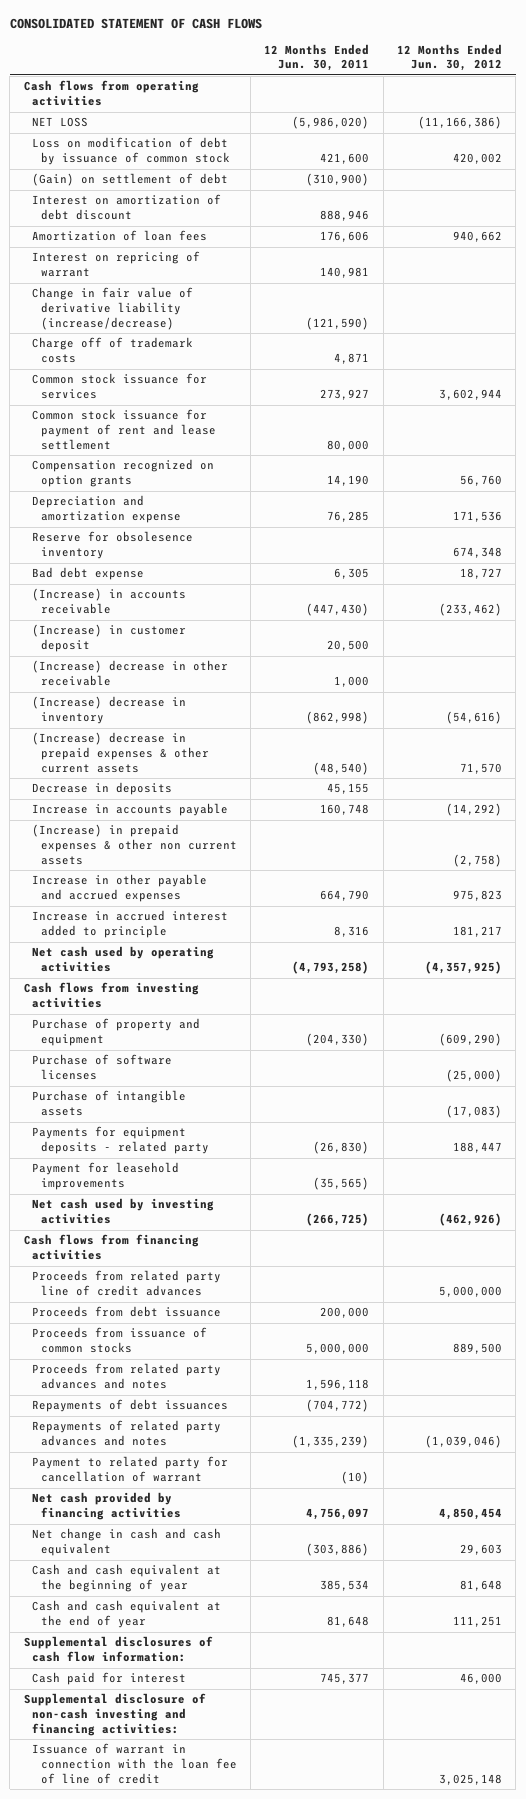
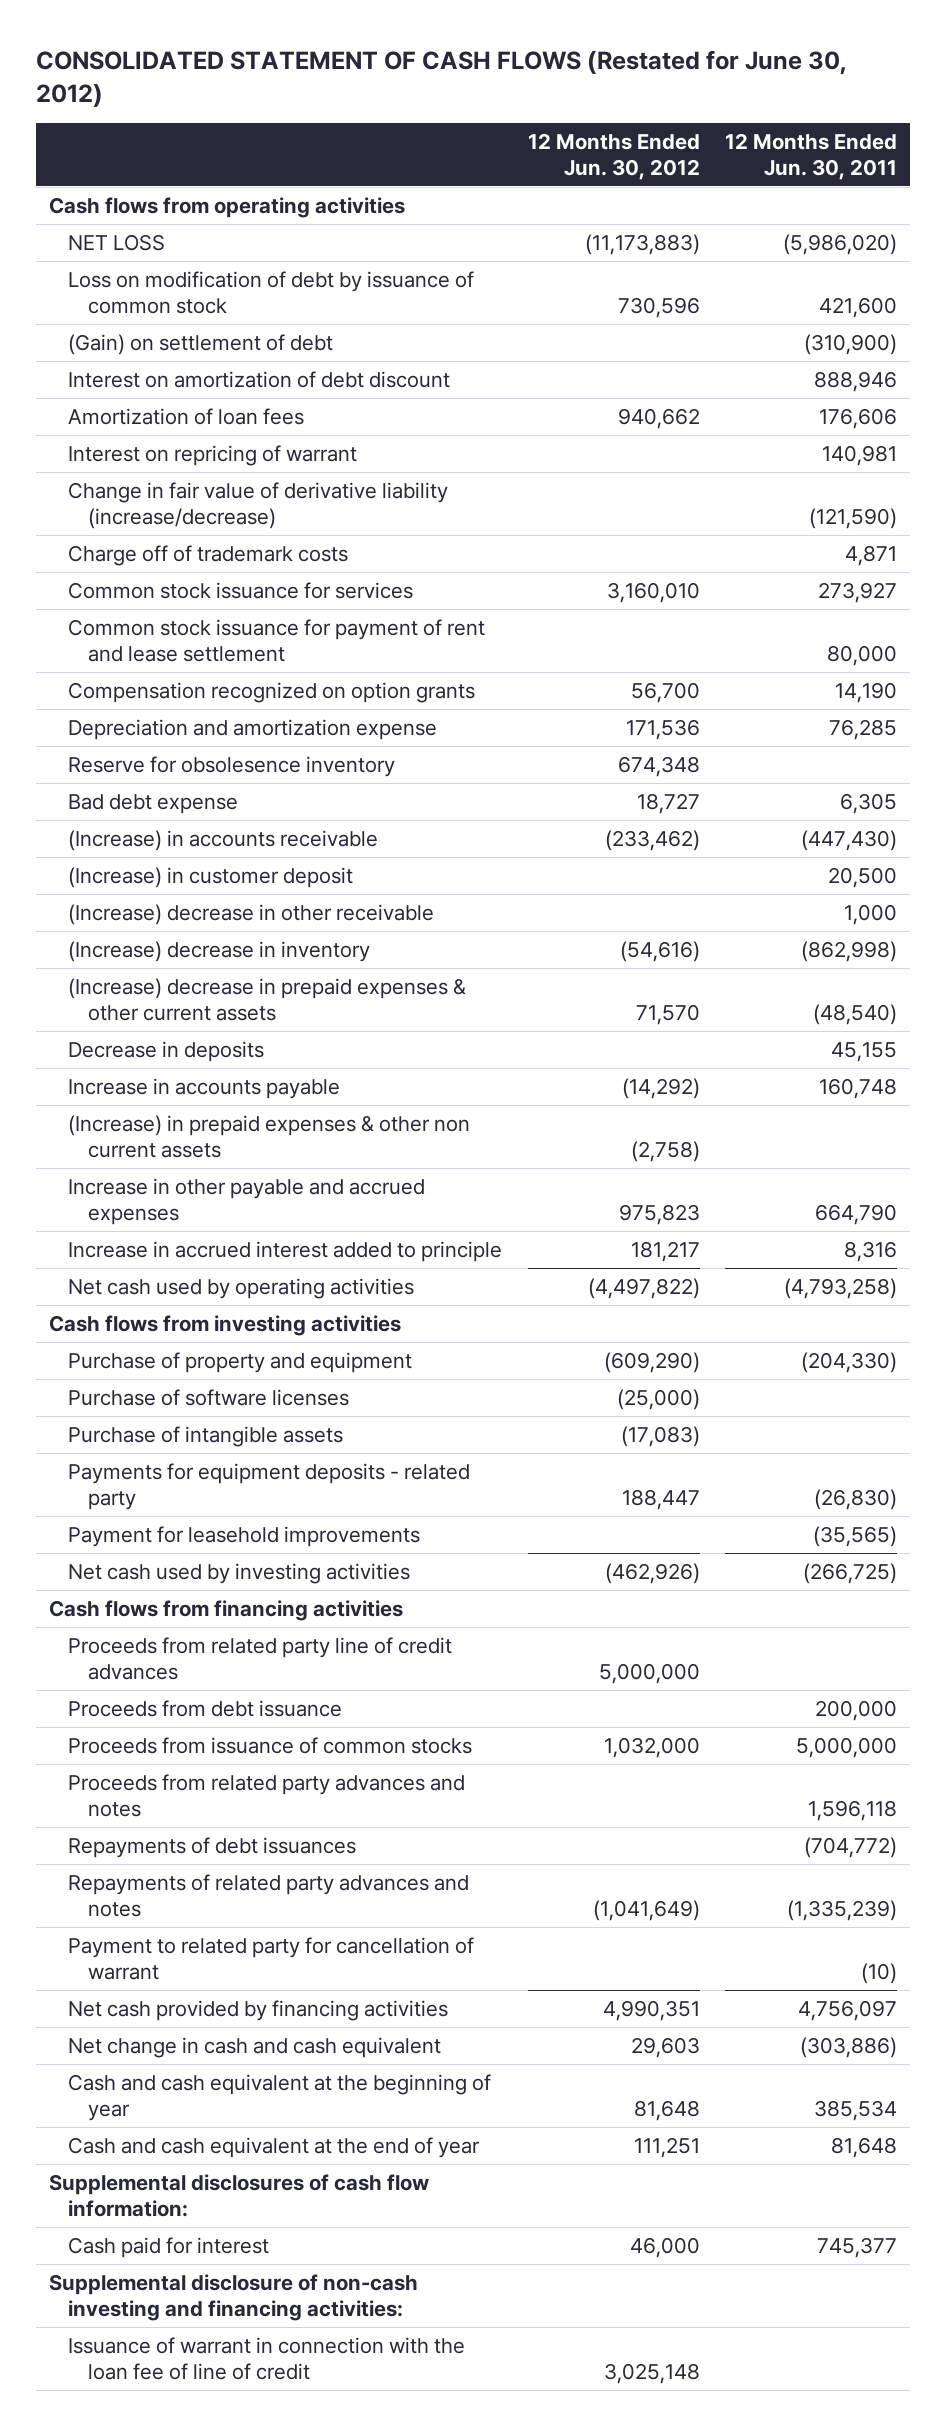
- CONSOLIDATED STATEMENT OF CASH FLOWS
+ CONSOLIDATED STATEMENT OF CASH FLOWS (Restated for June 30, 2012)
- | 12 Months Ended Jun. 30, 2011 | 12 Months Ended Jun. 30, 2012
+ | 12 Months Ended Jun. 30, 2012 | 12 Months Ended Jun. 30, 2011
- NET LOSS | (5,986,020) | (11,166,386)
- Loss on modification of debt by issuance of common stock | 421,600 | 420,002
+ NET LOSS | (11,173,883) | (5,986,020)
+ Loss on modification of debt by issuance of common stock | 730,596 | 421,600
- Common stock issuance for services | 273,927 | 3,602,944
+ Common stock issuance for services | 3,160,010 | 273,927
- Compensation recognized on option grants | 14,190 | 56,760
+ Compensation recognized on option grants | 56,700 | 14,190
- Net cash used by operating activities | (4,793,258) | (4,357,925)
+ Net cash used by operating activities | (4,497,822) | (4,793,258)
- Proceeds from issuance of common stocks | 5,000,000 | 889,500
+ Proceeds from issuance of common stocks | 1,032,000 | 5,000,000
- Repayments of related party advances and notes | (1,335,239) | (1,039,046)
+ Repayments of related party advances and notes | (1,041,649) | (1,335,239)
- Net cash provided by financing activities | 4,756,097 | 4,850,454
+ Net cash provided by financing activities | 4,990,351 | 4,756,097

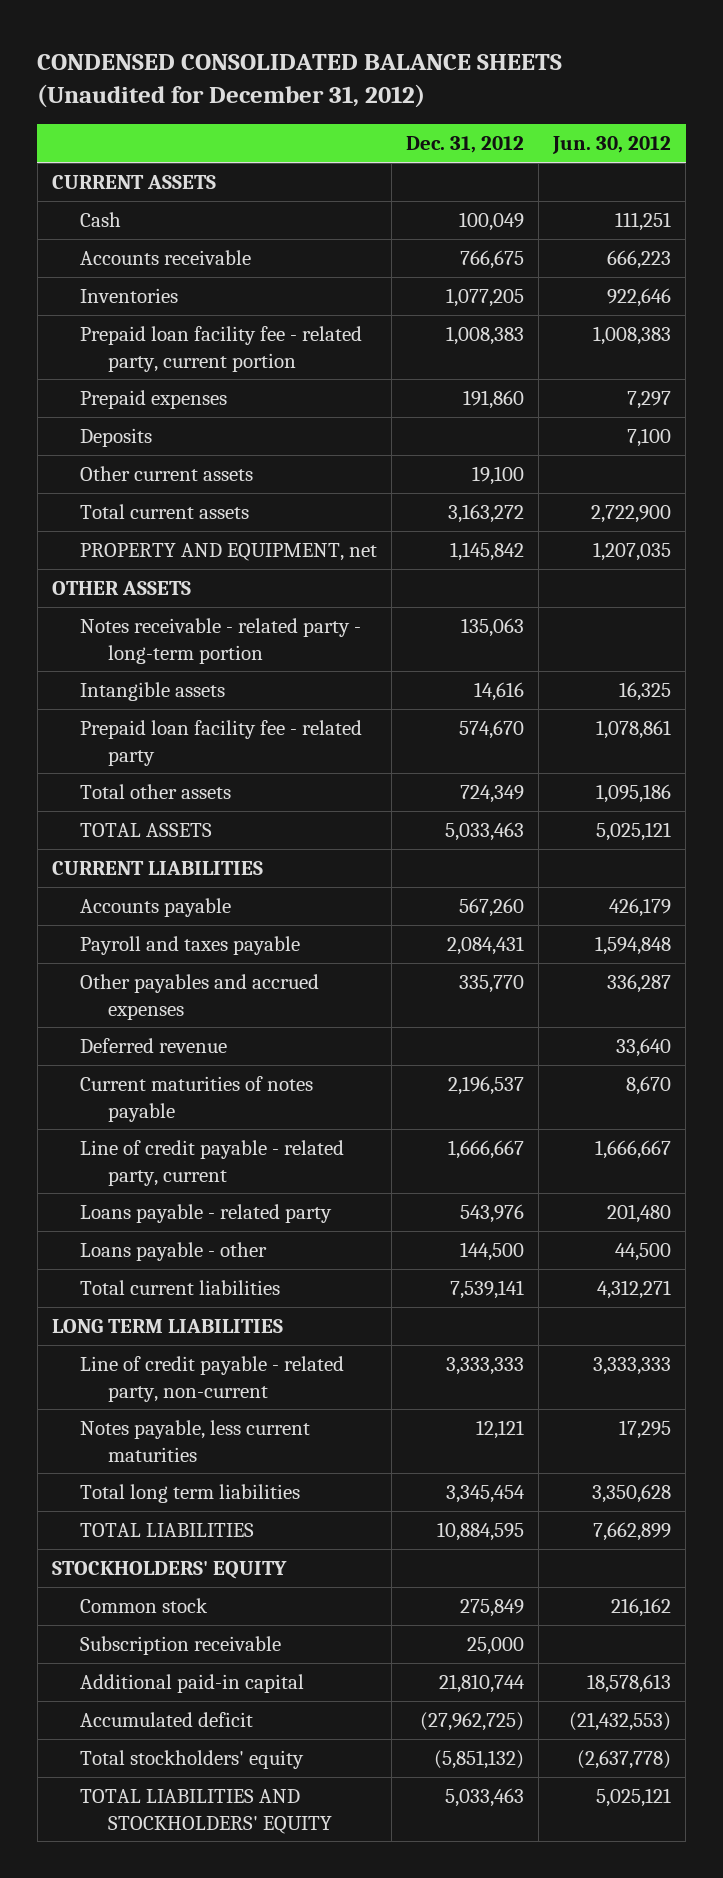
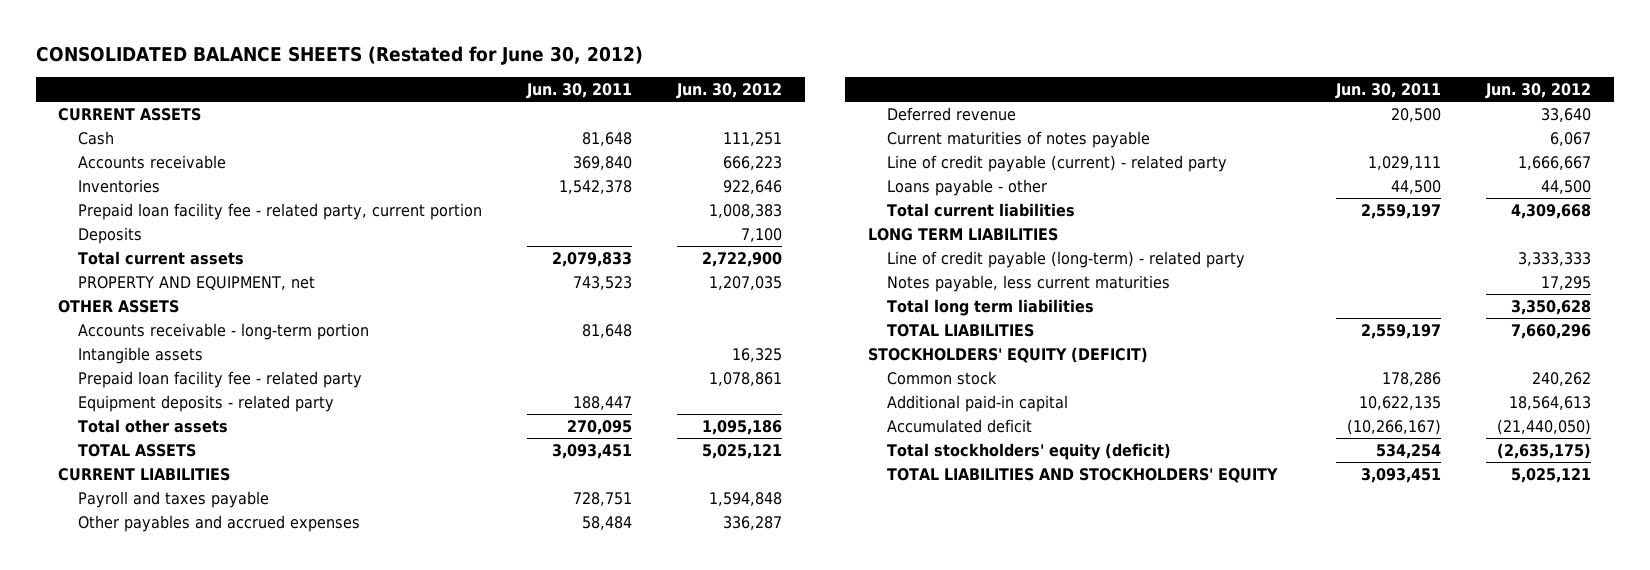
- CONDENSED CONSOLIDATED BALANCE SHEETS (Unaudited for December 31, 2012)
+ CONSOLIDATED BALANCE SHEETS (Restated for June 30, 2012)
- | Dec. 31, 2012 | Jun. 30, 2012
+ | Jun. 30, 2011 | Jun. 30, 2012
- Prepaid expenses | 191,860 | 7,297
- Other current assets | 19,100 |
- Notes receivable - related party - long-term portion | 135,063 |
+ Accounts receivable - long-term portion | 81,648 |
+ Equipment deposits - related party | 188,447 |
- Accounts payable | 567,260 | 426,179
- Current maturities of notes payable | 2,196,537 | 8,670
- Line of credit payable - related party, current | 1,666,667 | 1,666,667
- Loans payable - related party | 543,976 | 201,480
+ Current maturities of notes payable | | 6,067
+ Line of credit payable (current) - related party | 1,029,111 | 1,666,667
- Total current liabilities | 7,539,141 | 4,312,271
+ Total current liabilities | 2,559,197 | 4,309,668
- Line of credit payable - related party, non-current | 3,333,333 | 3,333,333
+ Line of credit payable (long-term) - related party | | 3,333,333
- TOTAL LIABILITIES | 10,884,595 | 7,662,899
- STOCKHOLDERS' EQUITY
- Common stock | 275,849 | 216,162
- Subscription receivable | 25,000 |
- Additional paid-in capital | 21,810,744 | 18,578,613
- Accumulated deficit | (27,962,725) | (21,432,553)
- Total stockholders' equity | (5,851,132) | (2,637,778)
+ TOTAL LIABILITIES | 2,559,197 | 7,660,296
+ STOCKHOLDERS' EQUITY (DEFICIT)
+ Common stock | 178,286 | 240,262
+ Additional paid-in capital | 10,622,135 | 18,564,613
+ Accumulated deficit | (10,266,167) | (21,440,050)
+ Total stockholders' equity (deficit) | 534,254 | (2,635,175)

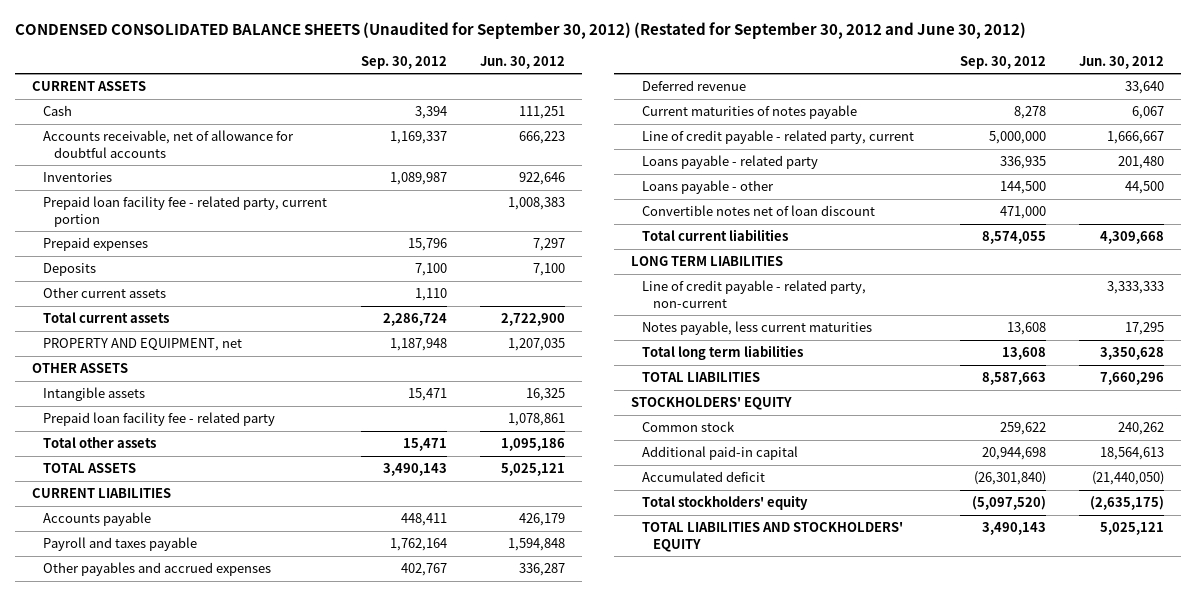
- CONSOLIDATED BALANCE SHEETS (Restated for June 30, 2012)
+ CONDENSED CONSOLIDATED BALANCE SHEETS (Unaudited for September 30, 2012) (Restated for September 30, 2012 and June 30, 2012)
- | Jun. 30, 2011 | Jun. 30, 2012
+ | Sep. 30, 2012 | Jun. 30, 2012
- Accounts receivable | 369,840 | 666,223
+ Accounts receivable, net of allowance for doubtful accounts | 1,169,337 | 666,223
+ Prepaid expenses | 15,796 | 7,297
+ Other current assets | 1,110 |
- Accounts receivable - long-term portion | 81,648 |
- Equipment deposits - related party | 188,447 |
+ Accounts payable | 448,411 | 426,179
- Line of credit payable (current) - related party | 1,029,111 | 1,666,667
+ Line of credit payable - related party, current | 5,000,000 | 1,666,667
+ Loans payable - related party | 336,935 | 201,480
+ Convertible notes net of loan discount | 471,000 |
- Line of credit payable (long-term) - related party | | 3,333,333
+ Line of credit payable - related party, non-current | | 3,333,333
- STOCKHOLDERS' EQUITY (DEFICIT)
+ STOCKHOLDERS' EQUITY
- Total stockholders' equity (deficit) | 534,254 | (2,635,175)
+ Total stockholders' equity | (5,097,520) | (2,635,175)

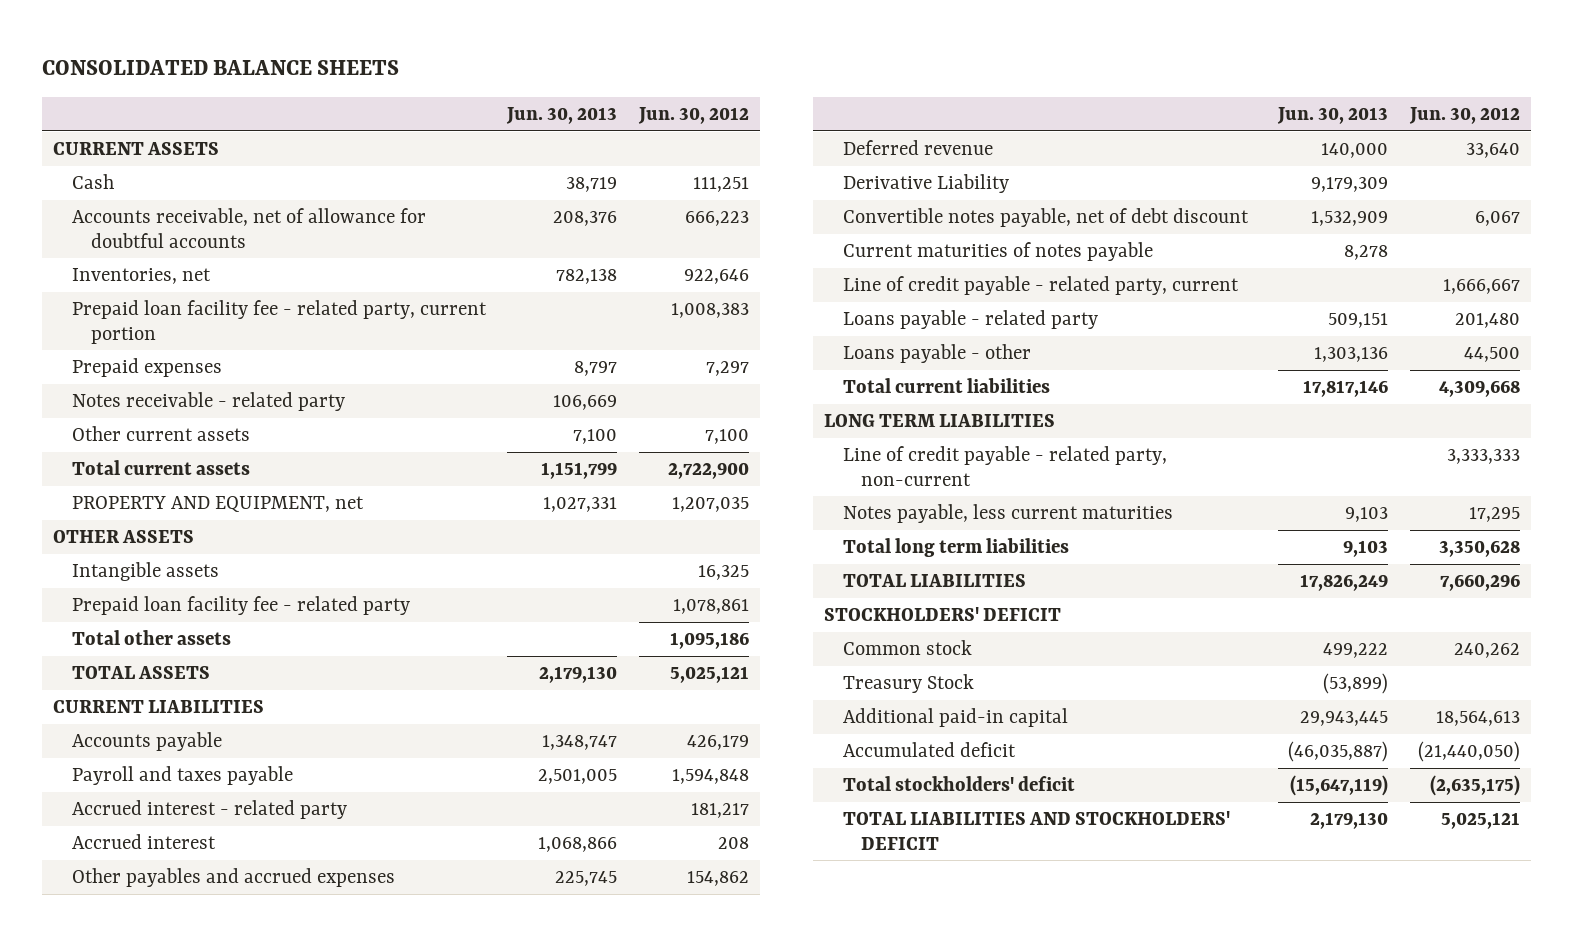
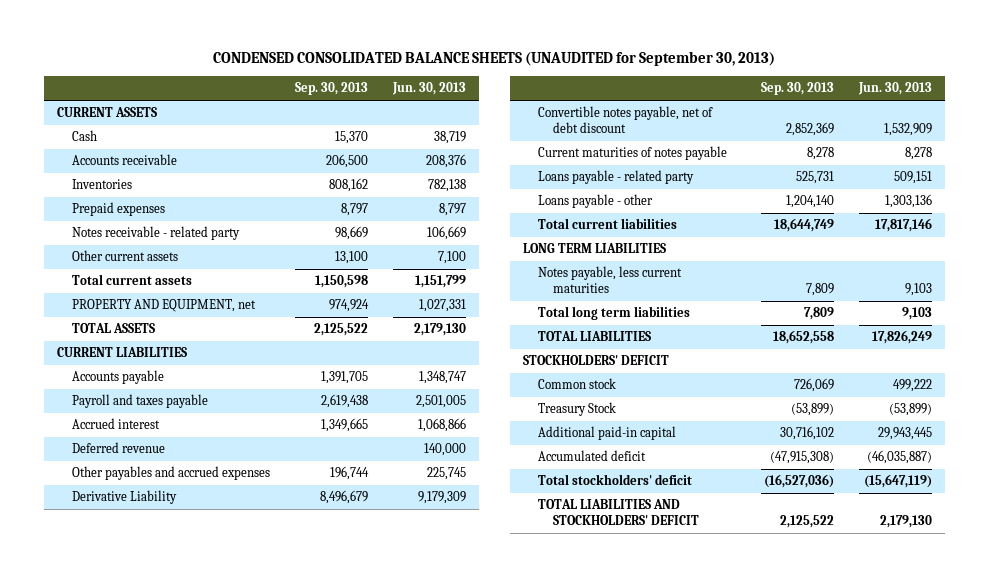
- CONSOLIDATED BALANCE SHEETS
+ CONDENSED CONSOLIDATED BALANCE SHEETS (UNAUDITED for September 30, 2013)
- | Jun. 30, 2013 | Jun. 30, 2012
+ | Sep. 30, 2013 | Jun. 30, 2013
- Accounts receivable, net of allowance for doubtful accounts | 208,376 | 666,223
- Inventories, net | 782,138 | 922,646
- Prepaid loan facility fee - related party, current portion | | 1,008,383
+ Accounts receivable | 206,500 | 208,376
+ Inventories | 808,162 | 782,138
- OTHER ASSETS
- Intangible assets | | 16,325
- Prepaid loan facility fee - related party | | 1,078,861
- Total other assets | | 1,095,186
- Accrued interest - related party | | 181,217
moved down: Other payables and accrued expenses | 196,744 | 225,745
- Line of credit payable - related party, current | | 1,666,667
- Line of credit payable - related party, non-current | | 3,333,333

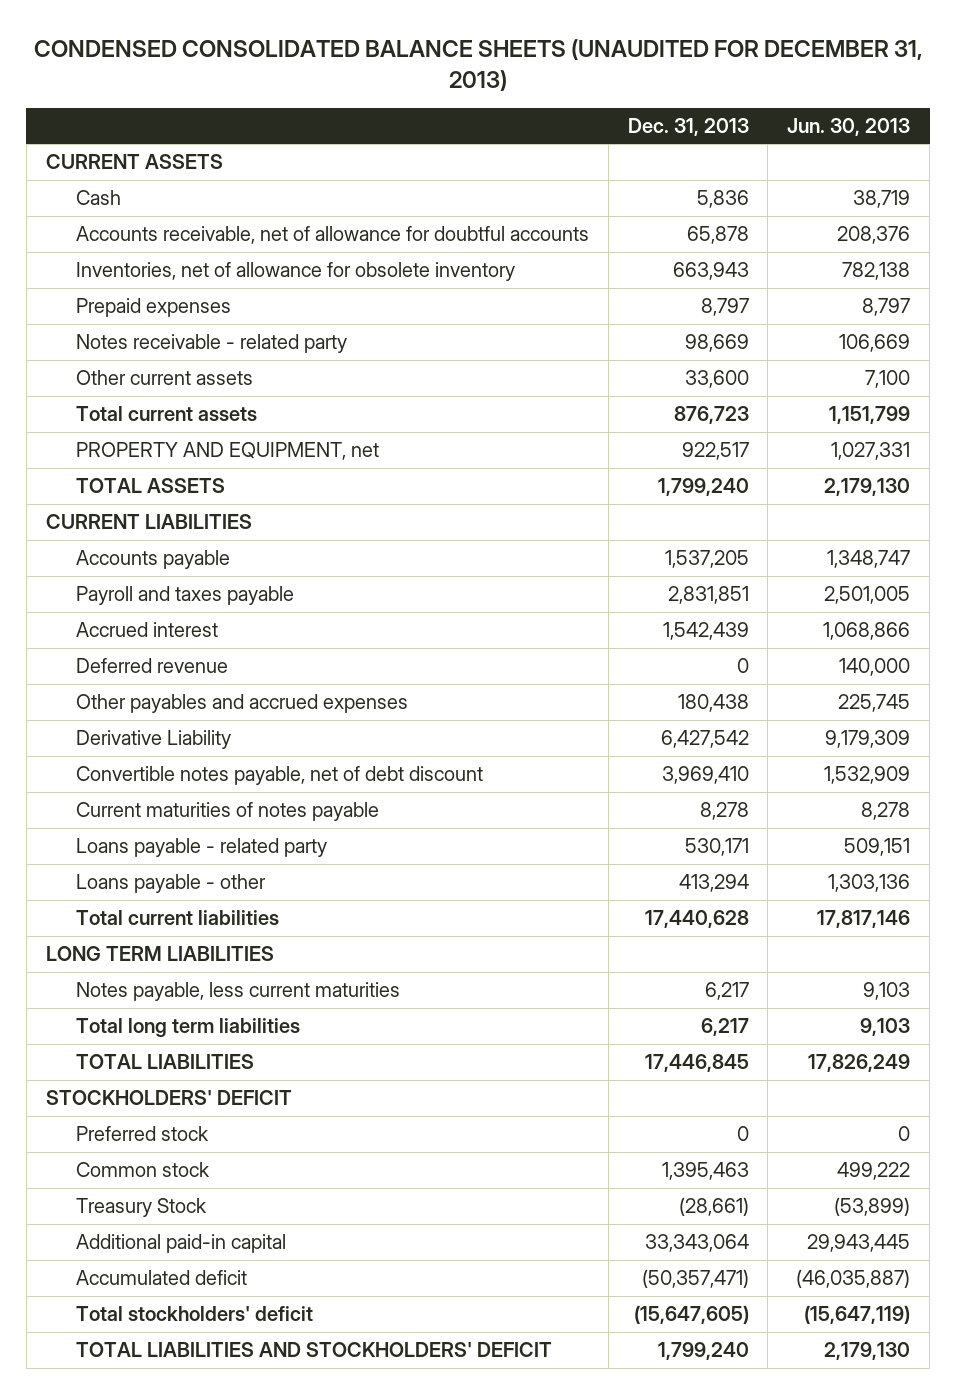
- CONDENSED CONSOLIDATED BALANCE SHEETS (UNAUDITED for September 30, 2013)
+ CONDENSED CONSOLIDATED BALANCE SHEETS (UNAUDITED FOR DECEMBER 31, 2013)
- | Sep. 30, 2013 | Jun. 30, 2013
+ | Dec. 31, 2013 | Jun. 30, 2013
- Accounts receivable | 206,500 | 208,376
- Inventories | 808,162 | 782,138
+ Accounts receivable, net of allowance for doubtful accounts | 65,878 | 208,376
+ Inventories, net of allowance for obsolete inventory | 663,943 | 782,138
+ Preferred stock | 0 | 0

